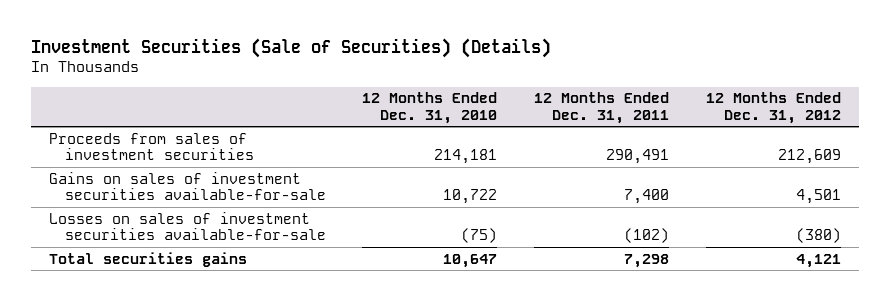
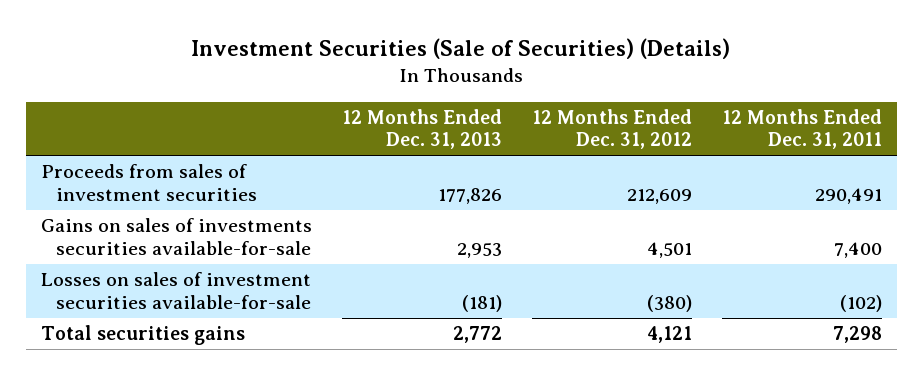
- | 12 Months Ended Dec. 31, 2010 | 12 Months Ended Dec. 31, 2011 | 12 Months Ended Dec. 31, 2012
+ | 12 Months Ended Dec. 31, 2013 | 12 Months Ended Dec. 31, 2012 | 12 Months Ended Dec. 31, 2011
- Gains on sales of investment securities available-for-sale | 10,722 | 7,400 | 4,501
+ Gains on sales of investments securities available-for-sale | 2,953 | 4,501 | 7,400

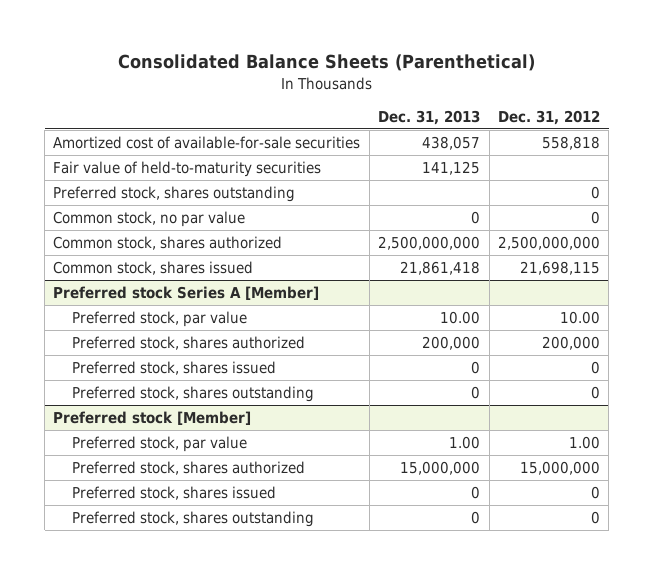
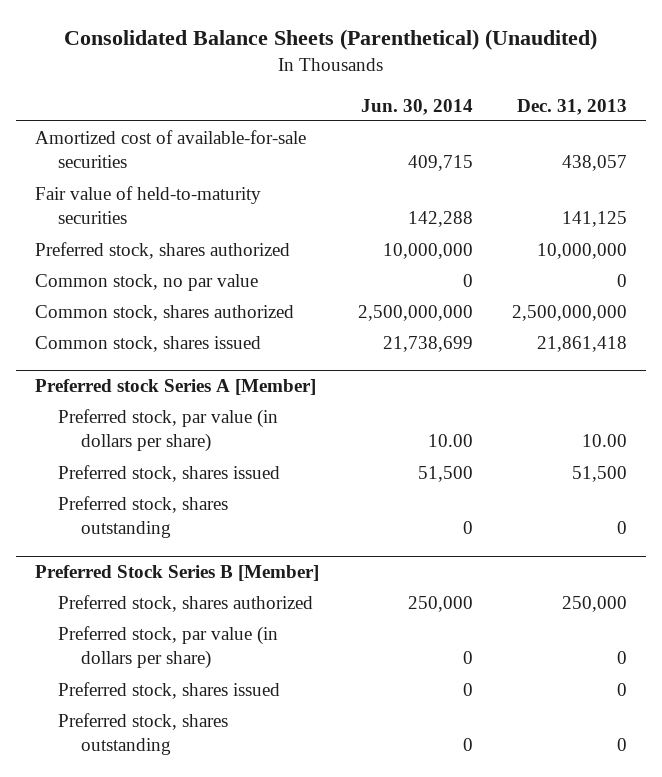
- Consolidated Balance Sheets (Parenthetical)
+ Consolidated Balance Sheets (Parenthetical) (Unaudited)
- | Dec. 31, 2013 | Dec. 31, 2012
+ | Jun. 30, 2014 | Dec. 31, 2013
- Preferred stock, shares outstanding | | 0
+ Preferred stock, shares authorized | 10,000,000 | 10,000,000
@ Preferred stock Series A [Member]
- Preferred stock, par value | 10.00 | 10.00
- Preferred stock, shares authorized | 200,000 | 200,000
- Preferred stock, shares issued | 0 | 0
+ Preferred stock, par value (in dollars per share) | 10.00 | 10.00
+ Preferred stock, shares issued | 51,500 | 51,500
- Preferred stock [Member]
- Preferred stock, par value | 1.00 | 1.00
- Preferred stock, shares authorized | 15,000,000 | 15,000,000
+ Preferred Stock Series B [Member]
+ Preferred stock, shares authorized | 250,000 | 250,000
+ Preferred stock, par value (in dollars per share) | 0 | 0

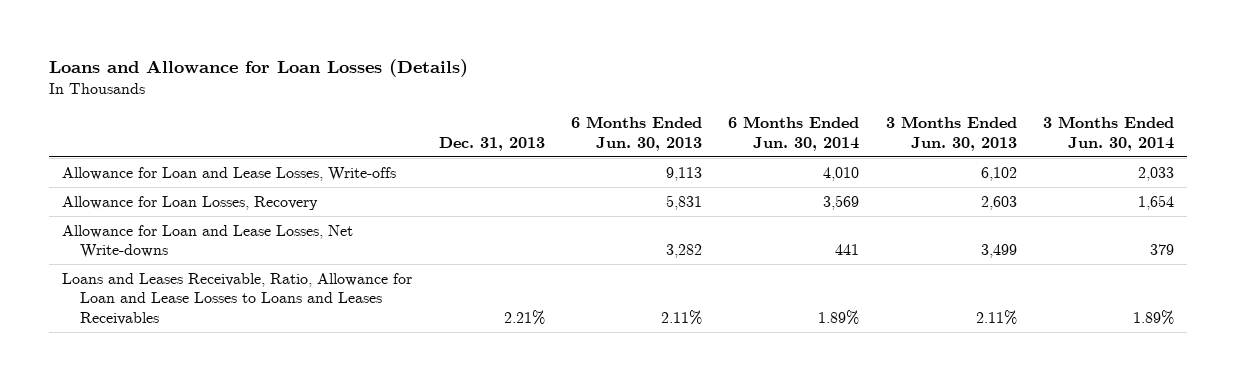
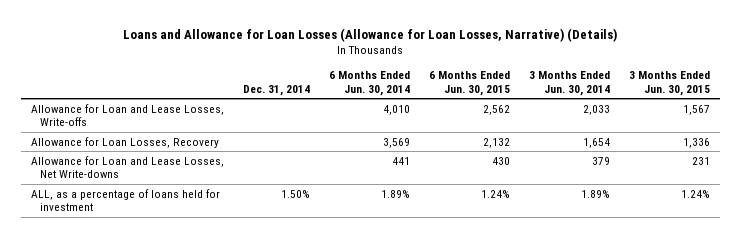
- Loans and Allowance for Loan Losses (Details)
+ Loans and Allowance for Loan Losses (Allowance for Loan Losses, Narrative) (Details)
- | Dec. 31, 2013 | 6 Months Ended Jun. 30, 2013 | 6 Months Ended Jun. 30, 2014 | 3 Months Ended Jun. 30, 2013 | 3 Months Ended Jun. 30, 2014
+ | Dec. 31, 2014 | 6 Months Ended Jun. 30, 2014 | 6 Months Ended Jun. 30, 2015 | 3 Months Ended Jun. 30, 2014 | 3 Months Ended Jun. 30, 2015
- Loans and Leases Receivable, Ratio, Allowance for Loan and Lease Losses to Loans and Leases Receivables | 2.21% | 2.11% | 1.89% | 2.11% | 1.89%
+ ALL, as a percentage of loans held for investment | 1.50% | 1.89% | 1.24% | 1.89% | 1.24%

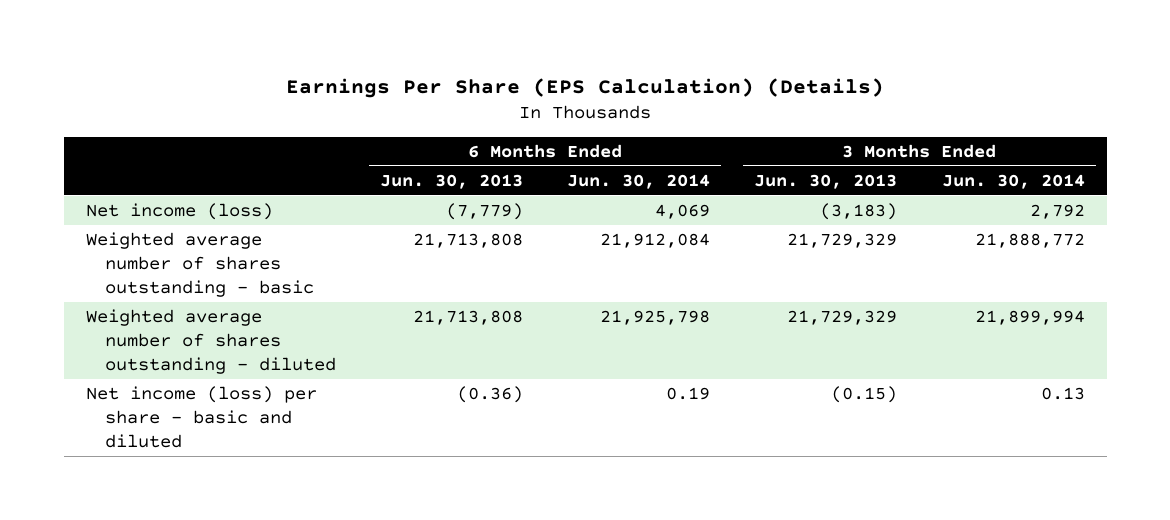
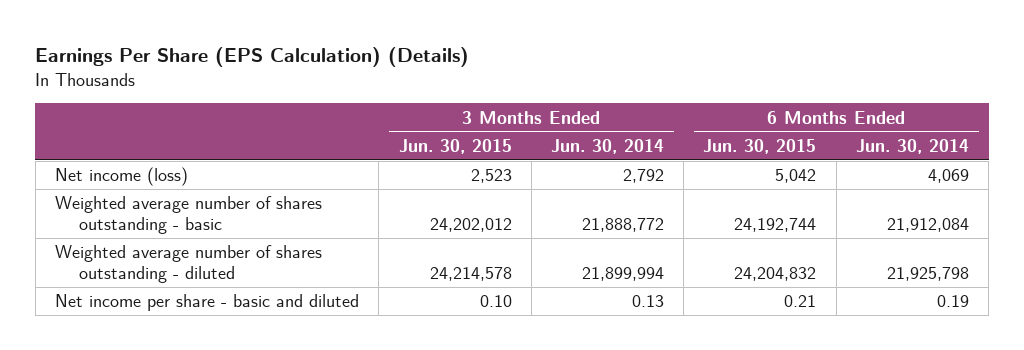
- | 6 Months Ended Jun. 30, 2013 | 6 Months Ended Jun. 30, 2014 | 3 Months Ended Jun. 30, 2013 | 3 Months Ended Jun. 30, 2014
+ | 3 Months Ended Jun. 30, 2015 | 3 Months Ended Jun. 30, 2014 | 6 Months Ended Jun. 30, 2015 | 6 Months Ended Jun. 30, 2014
- Net income (loss) per share - basic and diluted | (0.36) | 0.19 | (0.15) | 0.13
+ Net income per share - basic and diluted | 0.10 | 0.13 | 0.21 | 0.19

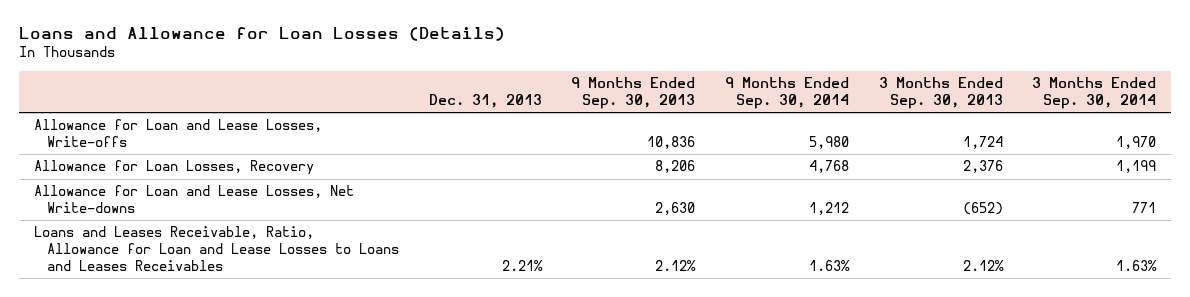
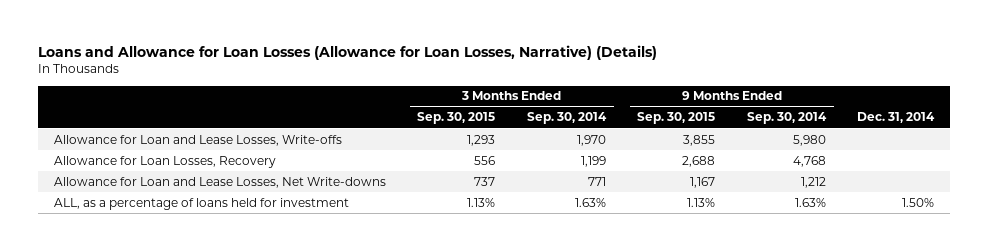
- Loans and Allowance for Loan Losses (Details)
+ Loans and Allowance for Loan Losses (Allowance for Loan Losses, Narrative) (Details)
- | Dec. 31, 2013 | 9 Months Ended Sep. 30, 2013 | 9 Months Ended Sep. 30, 2014 | 3 Months Ended Sep. 30, 2013 | 3 Months Ended Sep. 30, 2014
+ | 3 Months Ended Sep. 30, 2015 | 3 Months Ended Sep. 30, 2014 | 9 Months Ended Sep. 30, 2015 | 9 Months Ended Sep. 30, 2014 | Dec. 31, 2014
- Loans and Leases Receivable, Ratio, Allowance for Loan and Lease Losses to Loans and Leases Receivables | 2.21% | 2.12% | 1.63% | 2.12% | 1.63%
+ ALL, as a percentage of loans held for investment | 1.13% | 1.63% | 1.13% | 1.63% | 1.50%

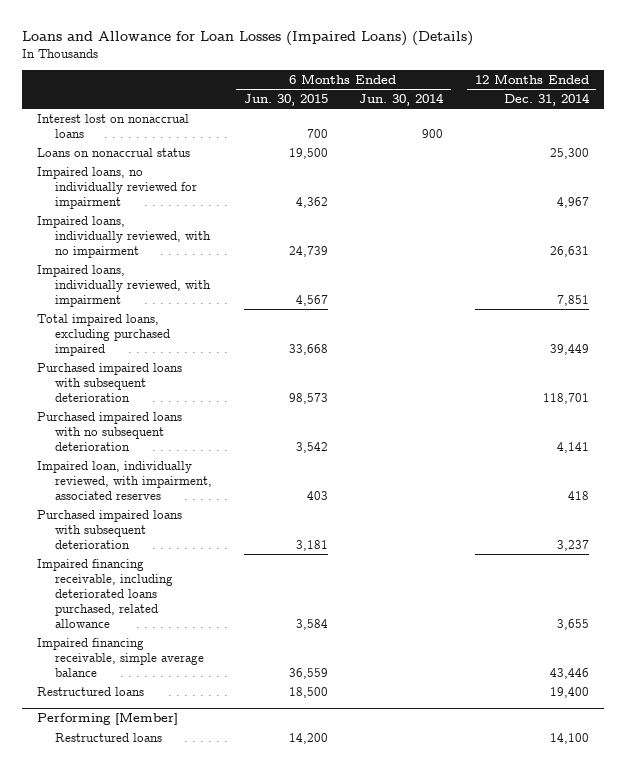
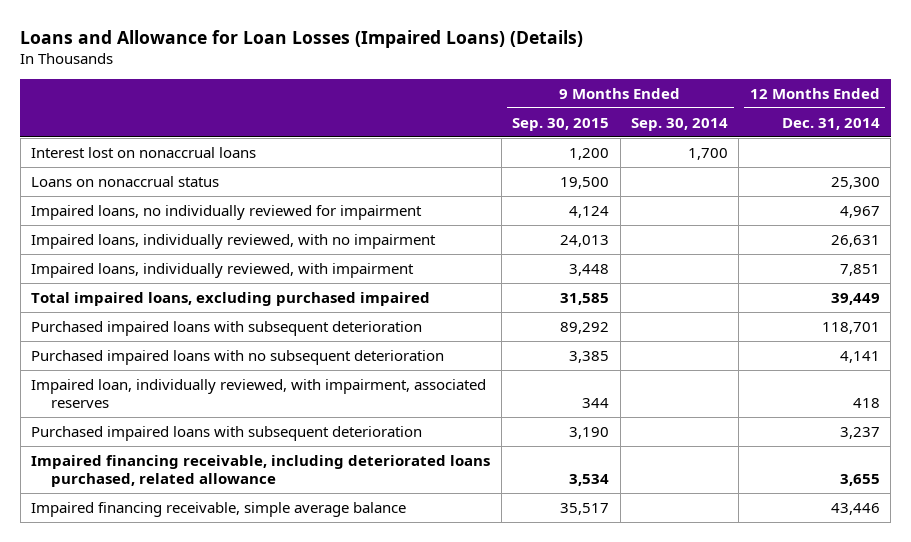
- | 6 Months Ended Jun. 30, 2015 | 6 Months Ended Jun. 30, 2014 | 12 Months Ended Dec. 31, 2014
+ | 9 Months Ended Sep. 30, 2015 | 9 Months Ended Sep. 30, 2014 | 12 Months Ended Dec. 31, 2014
- Restructured loans | 18,500 | | 19,400
- Performing [Member]
- Restructured loans | 14,200 | | 14,100

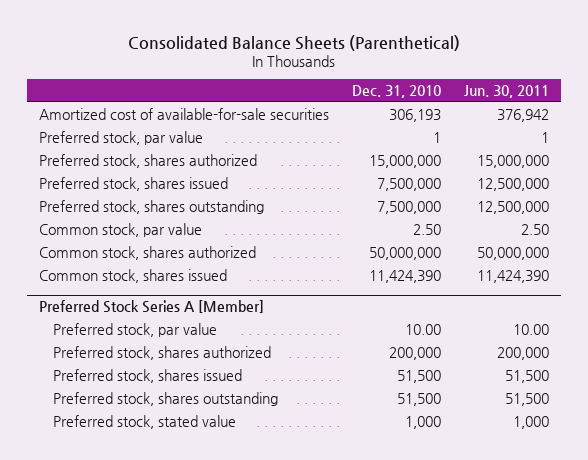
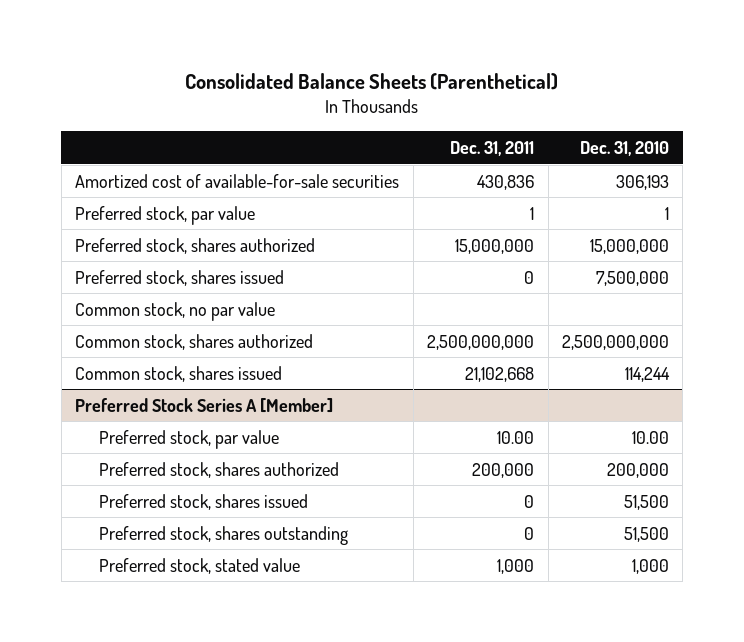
- | Dec. 31, 2010 | Jun. 30, 2011
+ | Dec. 31, 2011 | Dec. 31, 2010
- Preferred stock, shares outstanding | 7,500,000 | 12,500,000
- Common stock, par value | 2.50 | 2.50
- Common stock, shares authorized | 50,000,000 | 50,000,000
- Common stock, shares issued | 11,424,390 | 11,424,390
+ Common stock, no par value
+ Common stock, shares authorized | 2,500,000,000 | 2,500,000,000
+ Common stock, shares issued | 21,102,668 | 114,244

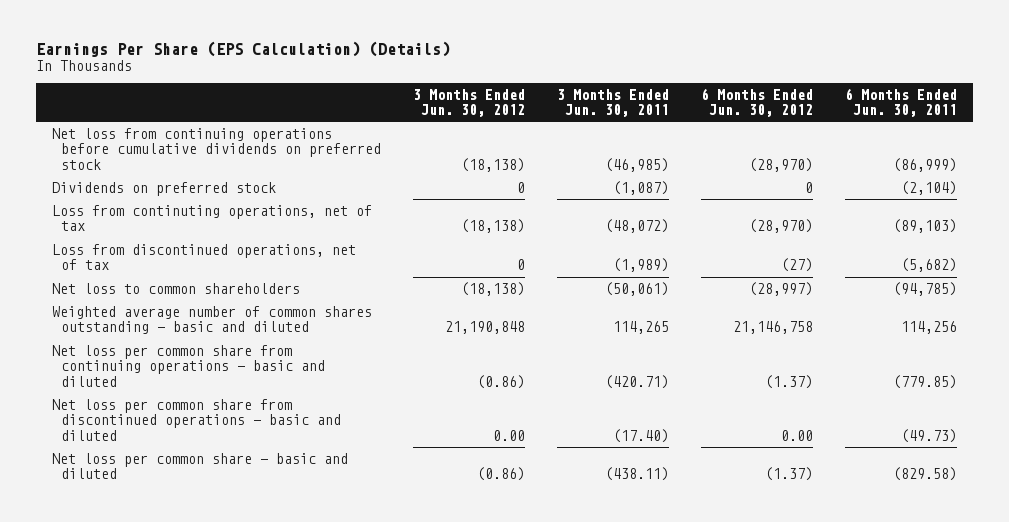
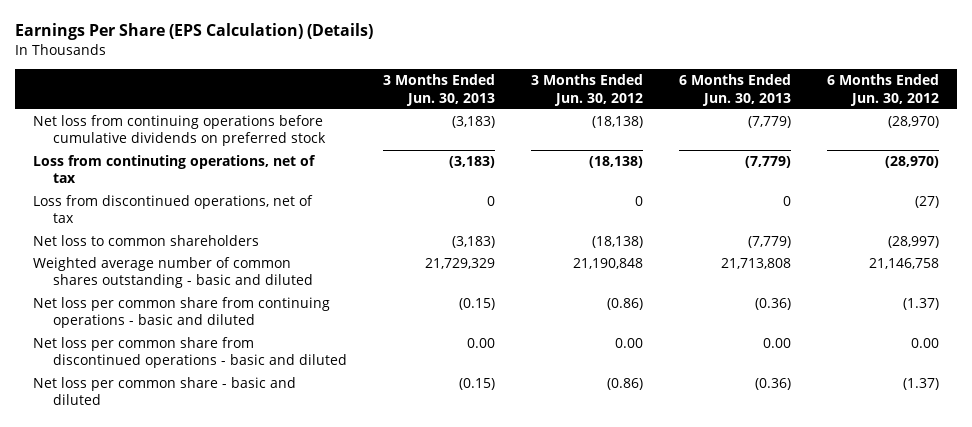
- | 3 Months Ended Jun. 30, 2012 | 3 Months Ended Jun. 30, 2011 | 6 Months Ended Jun. 30, 2012 | 6 Months Ended Jun. 30, 2011
+ | 3 Months Ended Jun. 30, 2013 | 3 Months Ended Jun. 30, 2012 | 6 Months Ended Jun. 30, 2013 | 6 Months Ended Jun. 30, 2012
- Dividends on preferred stock | 0 | (1,087) | 0 | (2,104)

